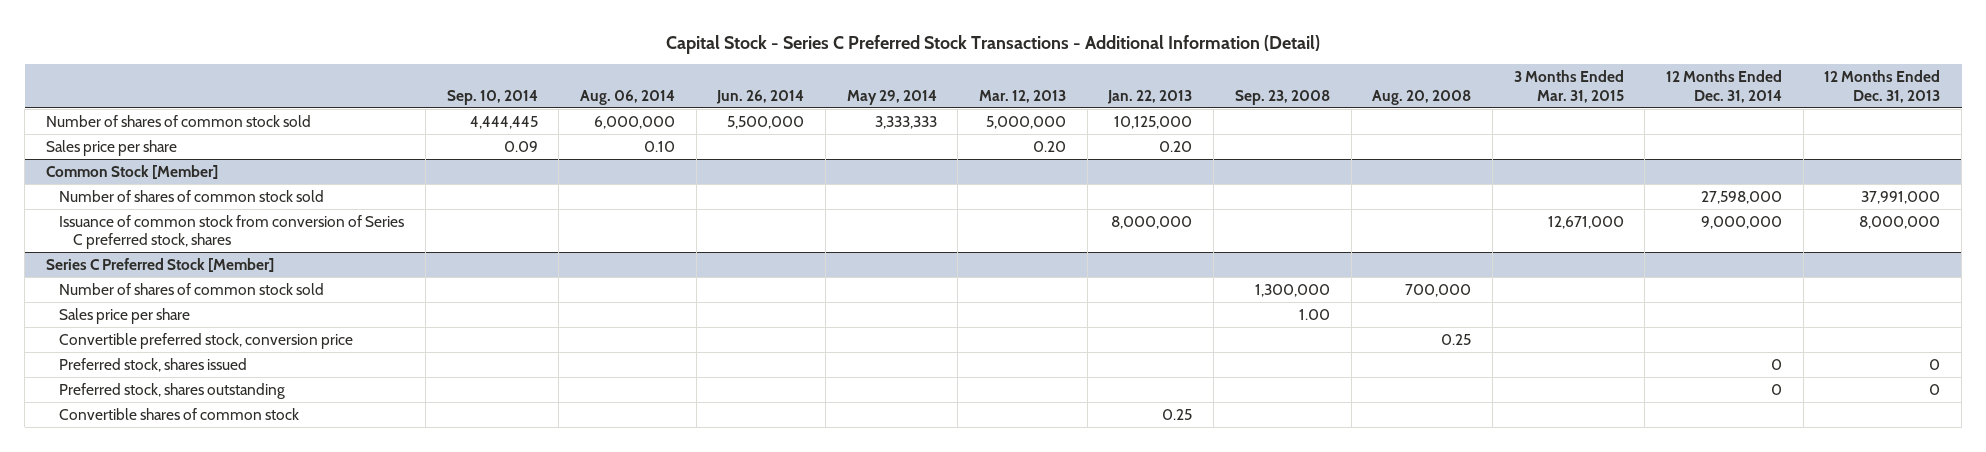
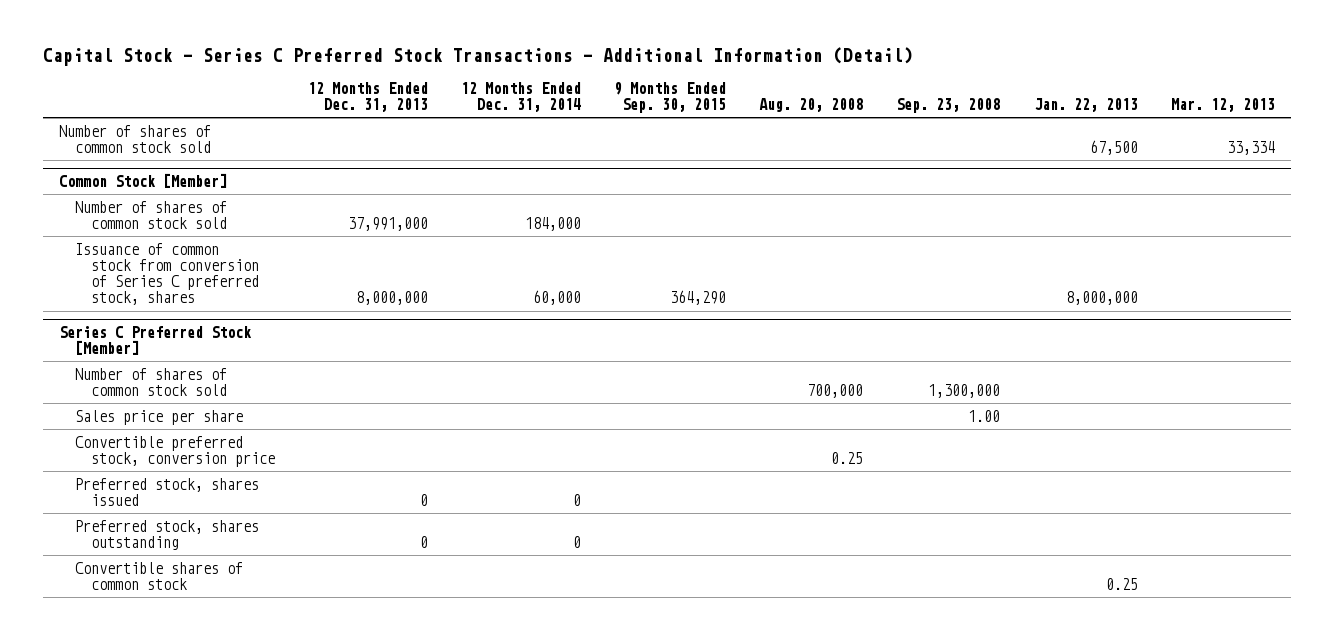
- | Sep. 10, 2014 | Aug. 06, 2014 | Jun. 26, 2014 | May 29, 2014 | Mar. 12, 2013 | Jan. 22, 2013 | Sep. 23, 2008 | Aug. 20, 2008 | 3 Months Ended Mar. 31, 2015 | 12 Months Ended Dec. 31, 2014 | 12 Months Ended Dec. 31, 2013
+ | 12 Months Ended Dec. 31, 2013 | 12 Months Ended Dec. 31, 2014 | 9 Months Ended Sep. 30, 2015 | Aug. 20, 2008 | Sep. 23, 2008 | Jan. 22, 2013 | Mar. 12, 2013
- Number of shares of common stock sold | 4,444,445 | 6,000,000 | 5,500,000 | 3,333,333 | 5,000,000 | 10,125,000 | | | | |
- Sales price per share | 0.09 | 0.10 | | | 0.20 | 0.20 | | | | |
+ Number of shares of common stock sold | | | | | | 67,500 | 33,334
@ Common Stock [Member]
- Number of shares of common stock sold | | | | | | | | | | 27,598,000 | 37,991,000
- Issuance of common stock from conversion of Series C preferred stock, shares | | | | | | 8,000,000 | | | 12,671,000 | 9,000,000 | 8,000,000
+ Number of shares of common stock sold | 37,991,000 | 184,000 | | | | |
+ Issuance of common stock from conversion of Series C preferred stock, shares | 8,000,000 | 60,000 | 364,290 | | | 8,000,000 |

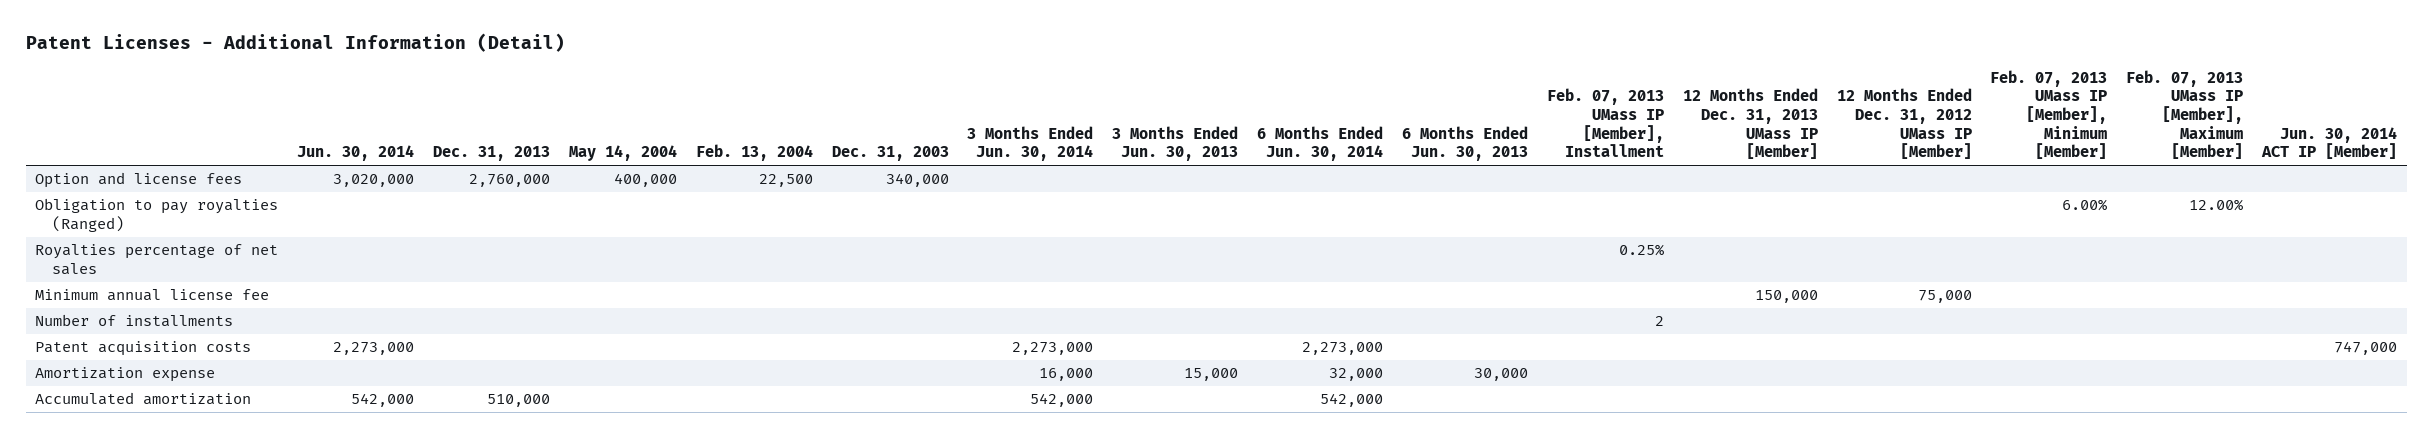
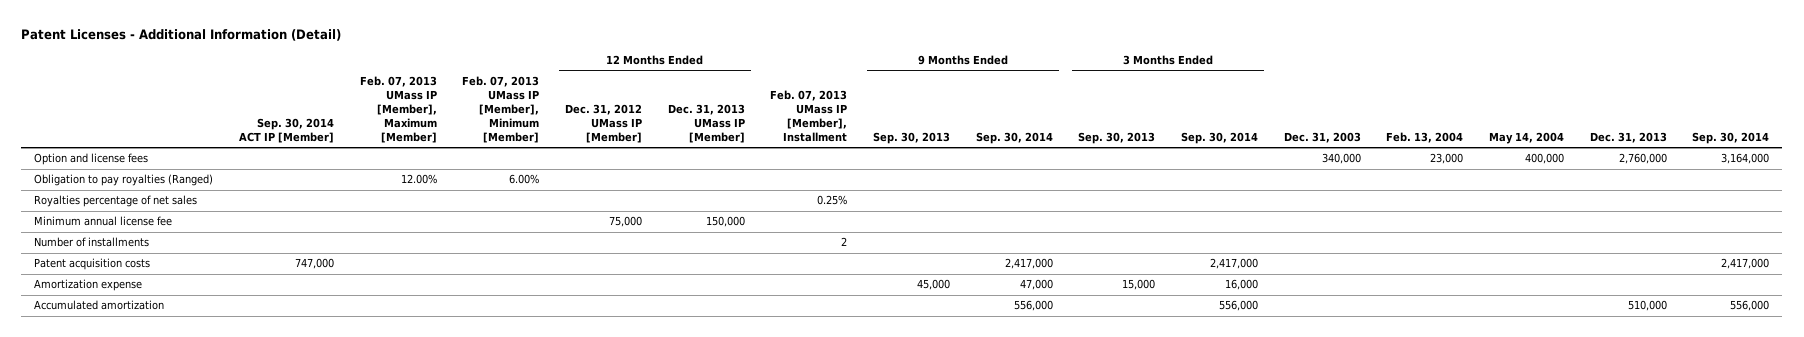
- | Jun. 30, 2014 | Dec. 31, 2013 | May 14, 2004 | Feb. 13, 2004 | Dec. 31, 2003 | 3 Months Ended Jun. 30, 2014 | 3 Months Ended Jun. 30, 2013 | 6 Months Ended Jun. 30, 2014 | 6 Months Ended Jun. 30, 2013 | Feb. 07, 2013 UMass IP [Member], Installment | 12 Months Ended Dec. 31, 2013 UMass IP [Member] | 12 Months Ended Dec. 31, 2012 UMass IP [Member] | Feb. 07, 2013 UMass IP [Member], Minimum [Member] | Feb. 07, 2013 UMass IP [Member], Maximum [Member] | Jun. 30, 2014 ACT IP [Member]
+ | Sep. 30, 2014 ACT IP [Member] | Feb. 07, 2013 UMass IP [Member], Maximum [Member] | Feb. 07, 2013 UMass IP [Member], Minimum [Member] | 12 Months Ended Dec. 31, 2012 UMass IP [Member] | 12 Months Ended Dec. 31, 2013 UMass IP [Member] | Feb. 07, 2013 UMass IP [Member], Installment | 9 Months Ended Sep. 30, 2013 | 9 Months Ended Sep. 30, 2014 | 3 Months Ended Sep. 30, 2013 | 3 Months Ended Sep. 30, 2014 | Dec. 31, 2003 | Feb. 13, 2004 | May 14, 2004 | Dec. 31, 2013 | Sep. 30, 2014
- Option and license fees | 3,020,000 | 2,760,000 | 400,000 | 22,500 | 340,000 | | | | | | | | | |
+ Option and license fees | | | | | | | | | | | 340,000 | 23,000 | 400,000 | 2,760,000 | 3,164,000

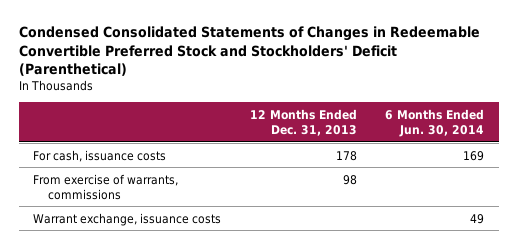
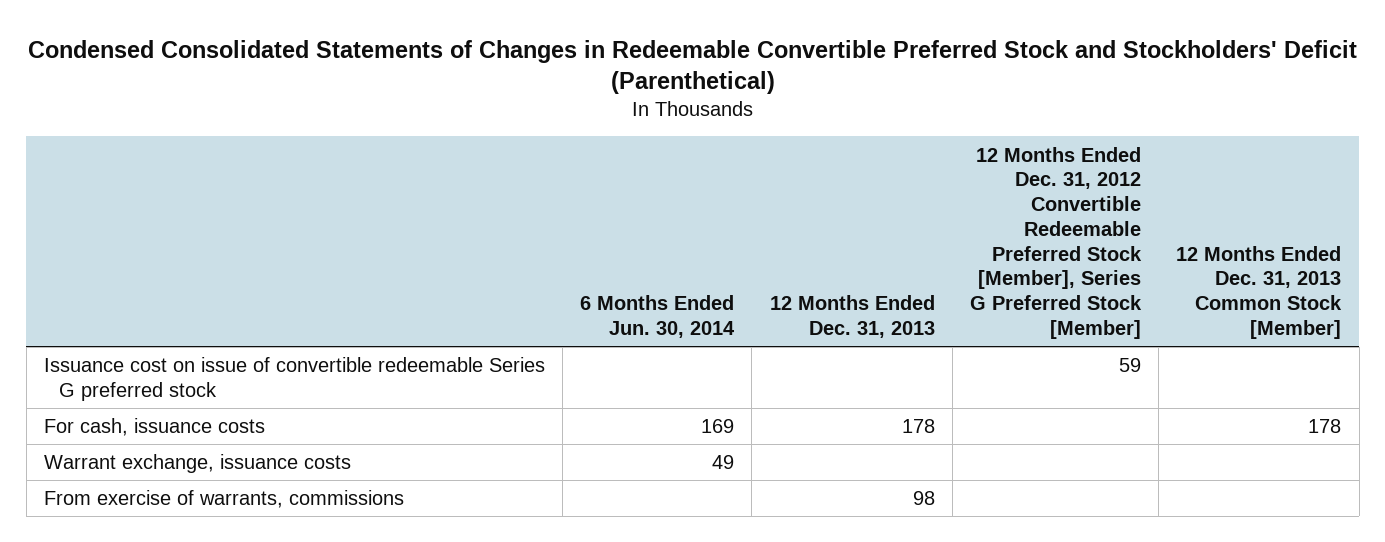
- | 12 Months Ended Dec. 31, 2013 | 6 Months Ended Jun. 30, 2014
+ | 6 Months Ended Jun. 30, 2014 | 12 Months Ended Dec. 31, 2013 | 12 Months Ended Dec. 31, 2012 Convertible Redeemable Preferred Stock [Member], Series G Preferred Stock [Member] | 12 Months Ended Dec. 31, 2013 Common Stock [Member]
+ Issuance cost on issue of convertible redeemable Series G preferred stock | | | 59 |
moved down: From exercise of warrants, commissions | | 98 | |

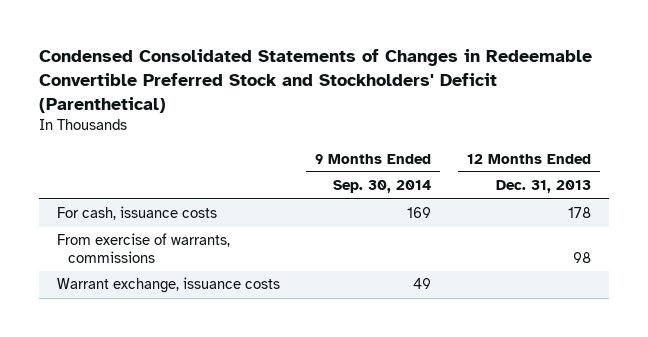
- | 6 Months Ended Jun. 30, 2014 | 12 Months Ended Dec. 31, 2013 | 12 Months Ended Dec. 31, 2012 Convertible Redeemable Preferred Stock [Member], Series G Preferred Stock [Member] | 12 Months Ended Dec. 31, 2013 Common Stock [Member]
+ | 9 Months Ended Sep. 30, 2014 | 12 Months Ended Dec. 31, 2013
- Issuance cost on issue of convertible redeemable Series G preferred stock | | | 59 |
moved down: Warrant exchange, issuance costs | 49 |

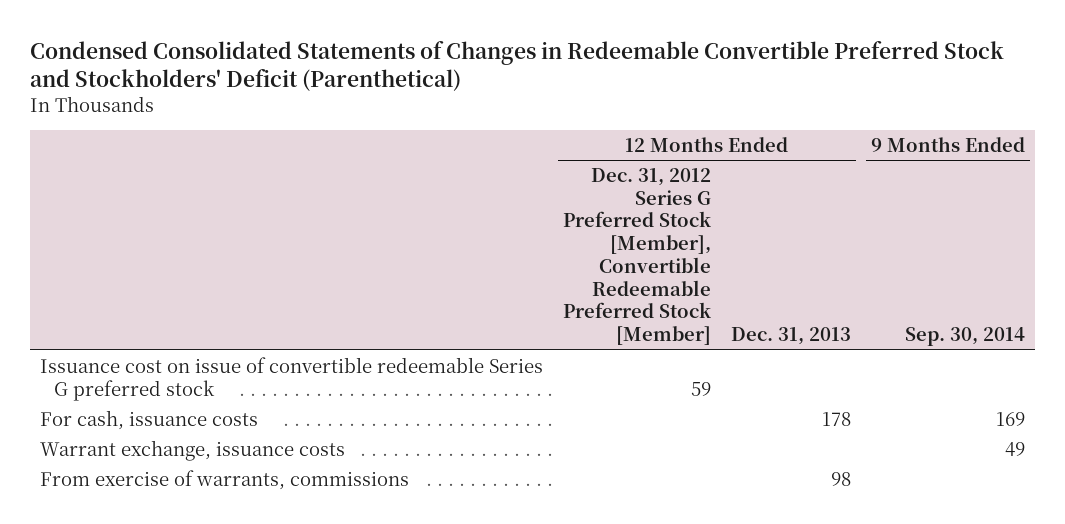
- | 9 Months Ended Sep. 30, 2014 | 12 Months Ended Dec. 31, 2013
+ | 12 Months Ended Dec. 31, 2012 Series G Preferred Stock [Member], Convertible Redeemable Preferred Stock [Member] | 12 Months Ended Dec. 31, 2013 | 9 Months Ended Sep. 30, 2014
+ Issuance cost on issue of convertible redeemable Series G preferred stock | 59 | |
moved down: From exercise of warrants, commissions | | 98 |

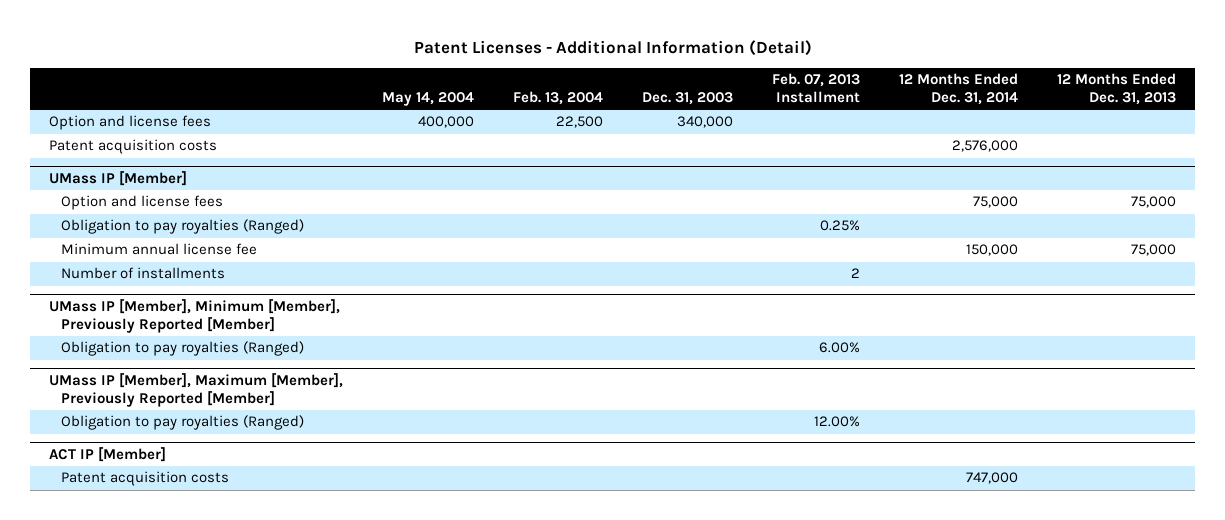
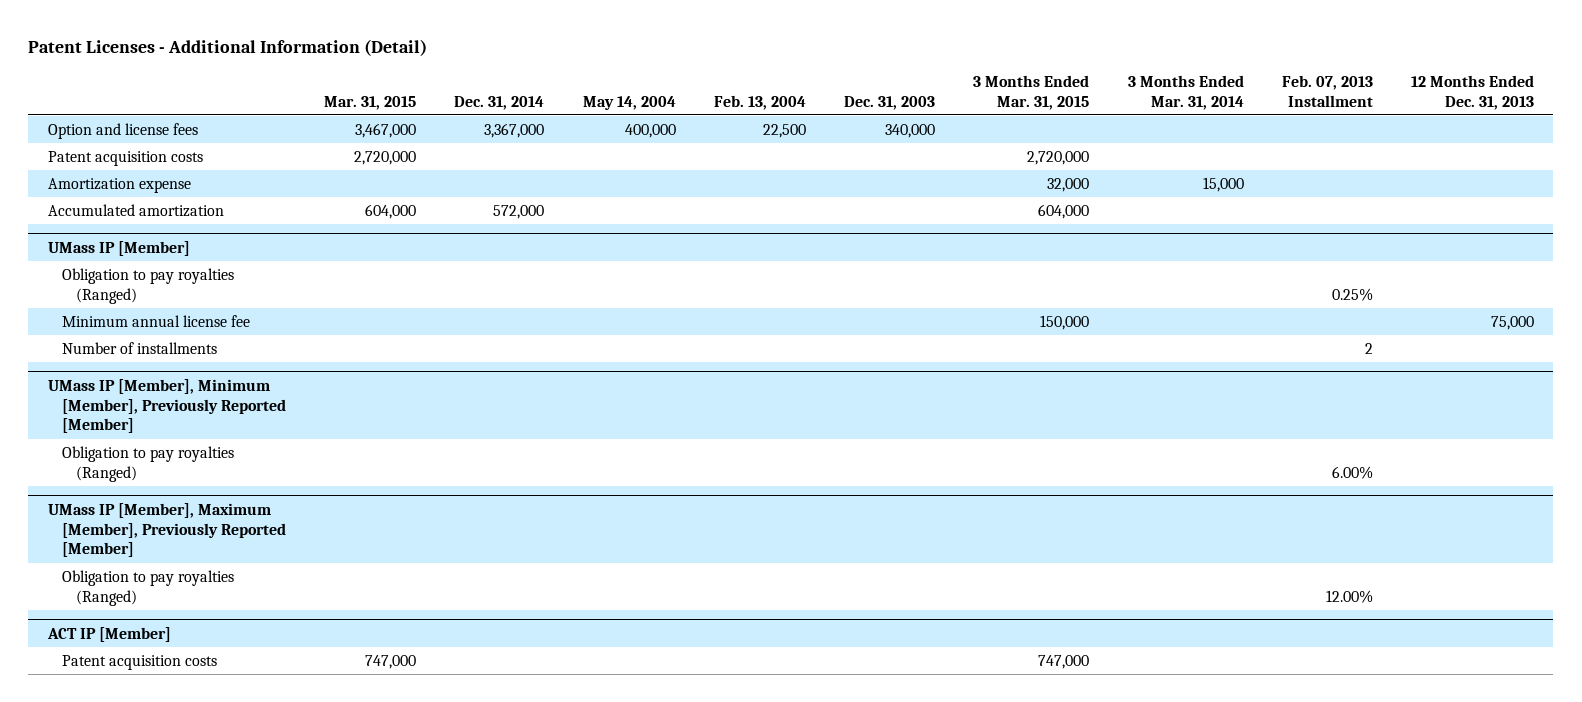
- | May 14, 2004 | Feb. 13, 2004 | Dec. 31, 2003 | Feb. 07, 2013 Installment | 12 Months Ended Dec. 31, 2014 | 12 Months Ended Dec. 31, 2013
+ | Mar. 31, 2015 | Dec. 31, 2014 | May 14, 2004 | Feb. 13, 2004 | Dec. 31, 2003 | 3 Months Ended Mar. 31, 2015 | 3 Months Ended Mar. 31, 2014 | Feb. 07, 2013 Installment | 12 Months Ended Dec. 31, 2013
+ Amortization expense | | | | | | 32,000 | 15,000 | |
+ Accumulated amortization | 604,000 | 572,000 | | | | 604,000 | | |
@ UMass IP [Member]
- Option and license fees | | | | | 75,000 | 75,000

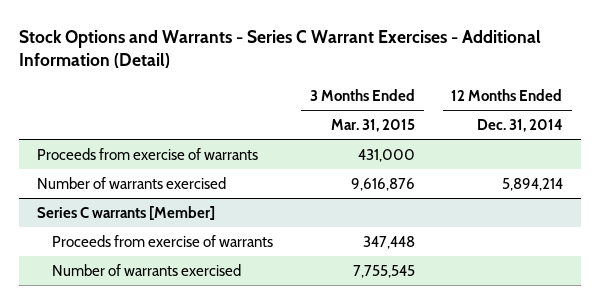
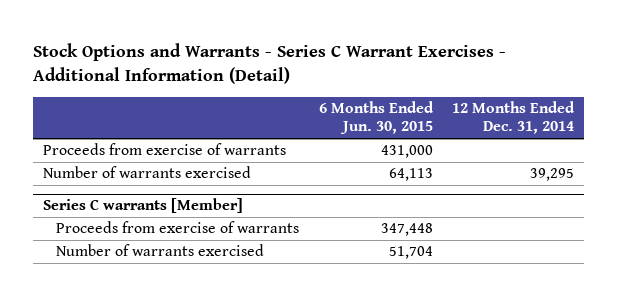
- | 3 Months Ended Mar. 31, 2015 | 12 Months Ended Dec. 31, 2014
+ | 6 Months Ended Jun. 30, 2015 | 12 Months Ended Dec. 31, 2014
- Number of warrants exercised | 9,616,876 | 5,894,214
+ Number of warrants exercised | 64,113 | 39,295

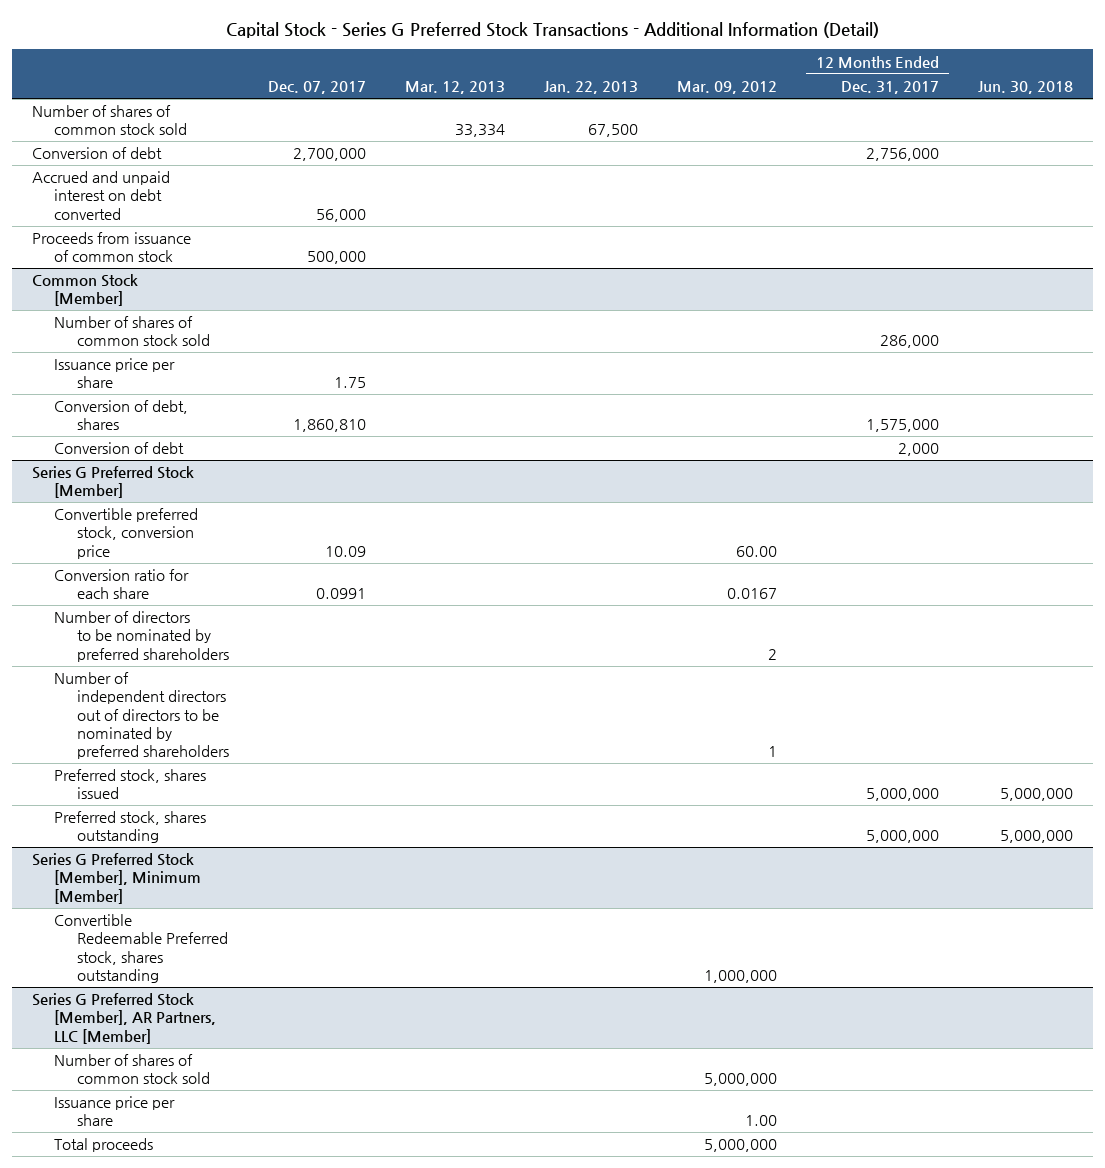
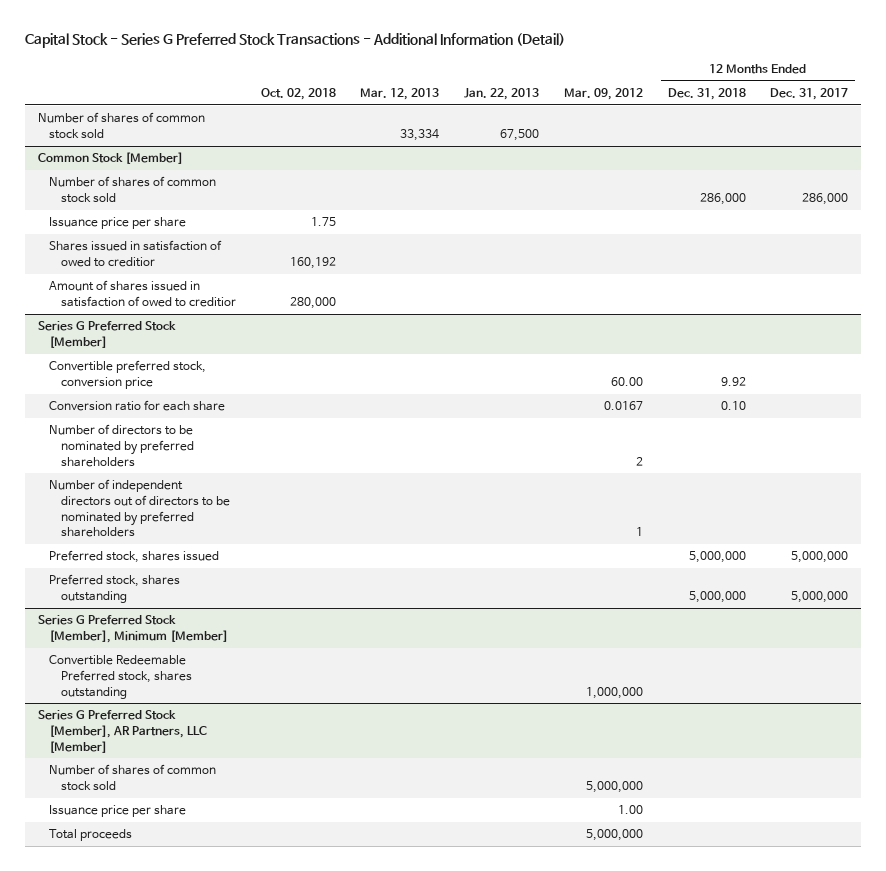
- | Dec. 07, 2017 | Mar. 12, 2013 | Jan. 22, 2013 | Mar. 09, 2012 | 12 Months Ended Dec. 31, 2017 | Jun. 30, 2018
+ | Oct. 02, 2018 | Mar. 12, 2013 | Jan. 22, 2013 | Mar. 09, 2012 | 12 Months Ended Dec. 31, 2018 | 12 Months Ended Dec. 31, 2017
- Conversion of debt | 2,700,000 | | | | 2,756,000 |
- Accrued and unpaid interest on debt converted | 56,000 | | | | |
- Proceeds from issuance of common stock | 500,000 | | | | |
@ Common Stock [Member]
- Conversion of debt, shares | 1,860,810 | | | | 1,575,000 |
- Conversion of debt | | | | | 2,000 |
+ Shares issued in satisfaction of owed to creditior | 160,192 | | | | |
+ Amount of shares issued in satisfaction of owed to creditior | 280,000 | | | | |

